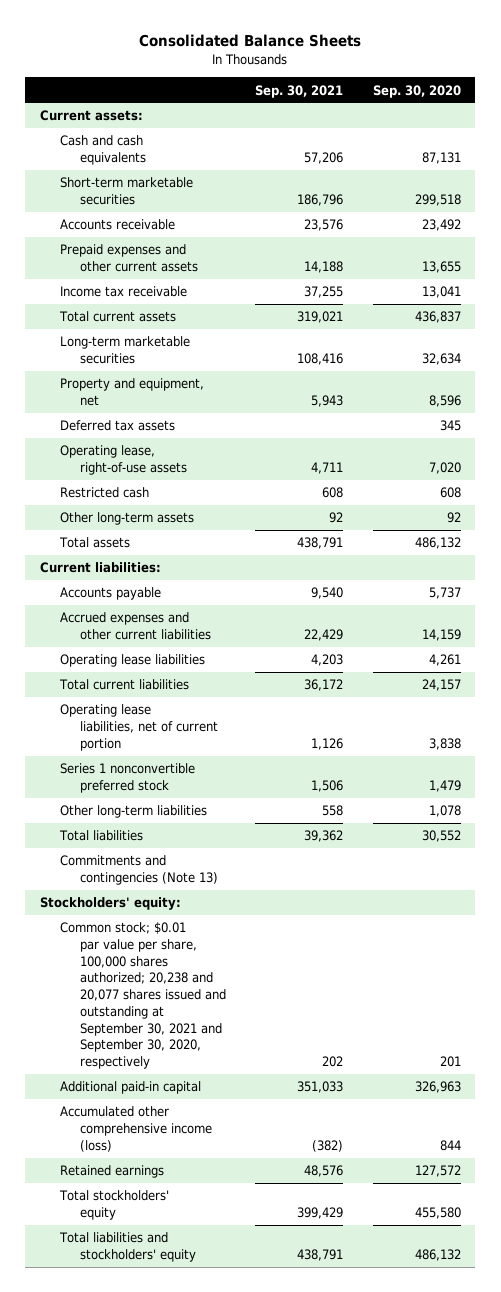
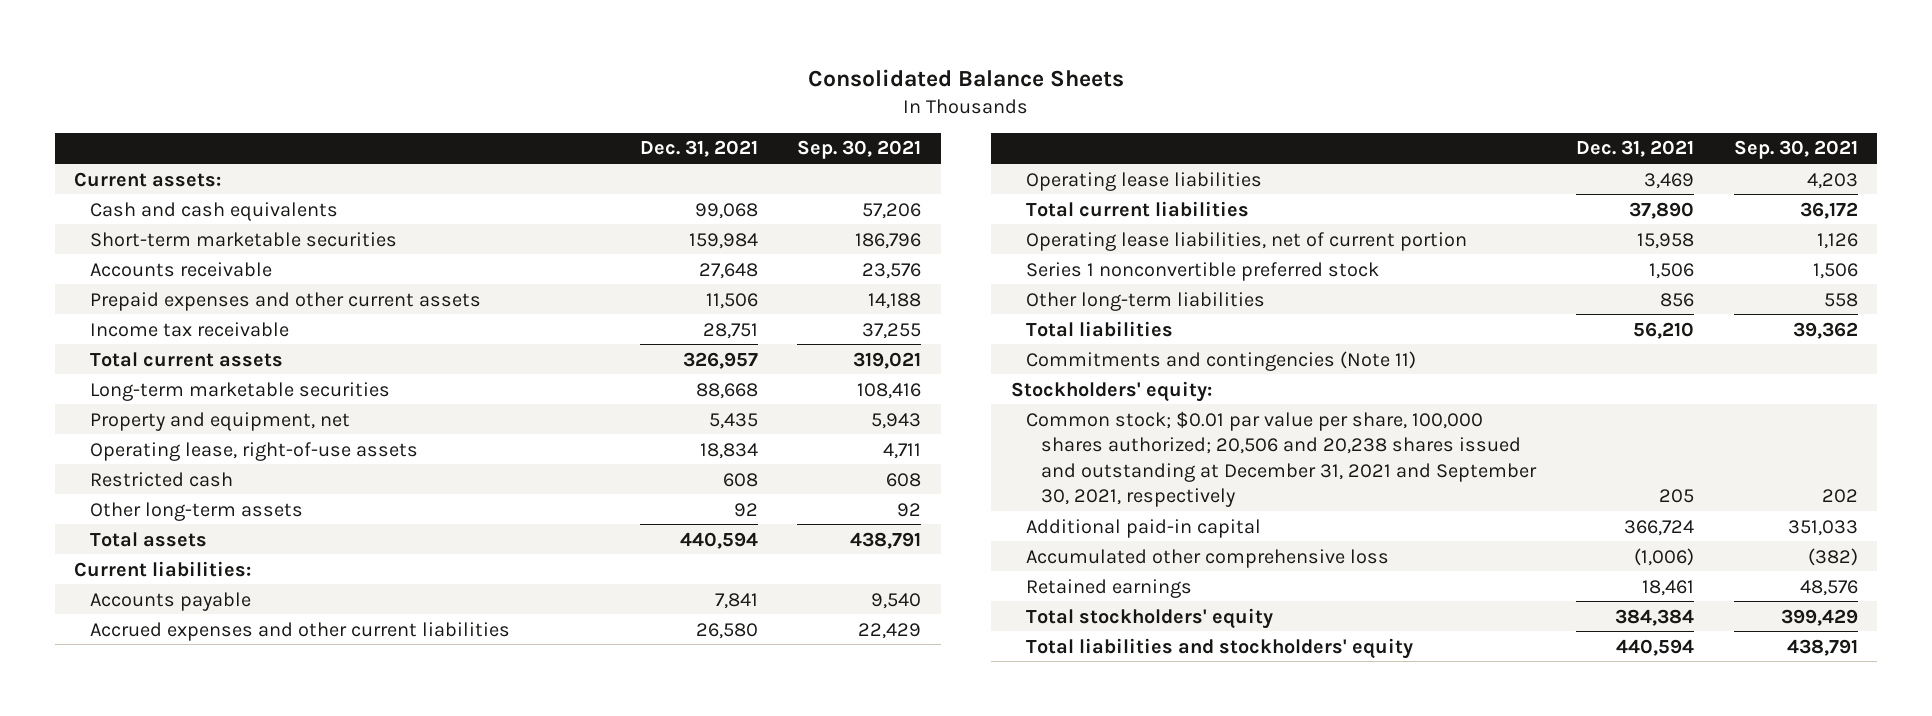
- | Sep. 30, 2021 | Sep. 30, 2020
+ | Dec. 31, 2021 | Sep. 30, 2021
- Deferred tax assets | | 345
- Commitments and contingencies (Note 13)
+ Commitments and contingencies (Note 11)
- Common stock; $0.01 par value per share, 100,000 shares authorized; 20,238 and 20,077 shares issued and outstanding at September 30, 2021 and September 30, 2020, respectively | 202 | 201
+ Common stock; $0.01 par value per share, 100,000 shares authorized; 20,506 and 20,238 shares issued and outstanding at December 31, 2021 and September 30, 2021, respectively | 205 | 202
- Accumulated other comprehensive income (loss) | (382) | 844
+ Accumulated other comprehensive loss | (1,006) | (382)

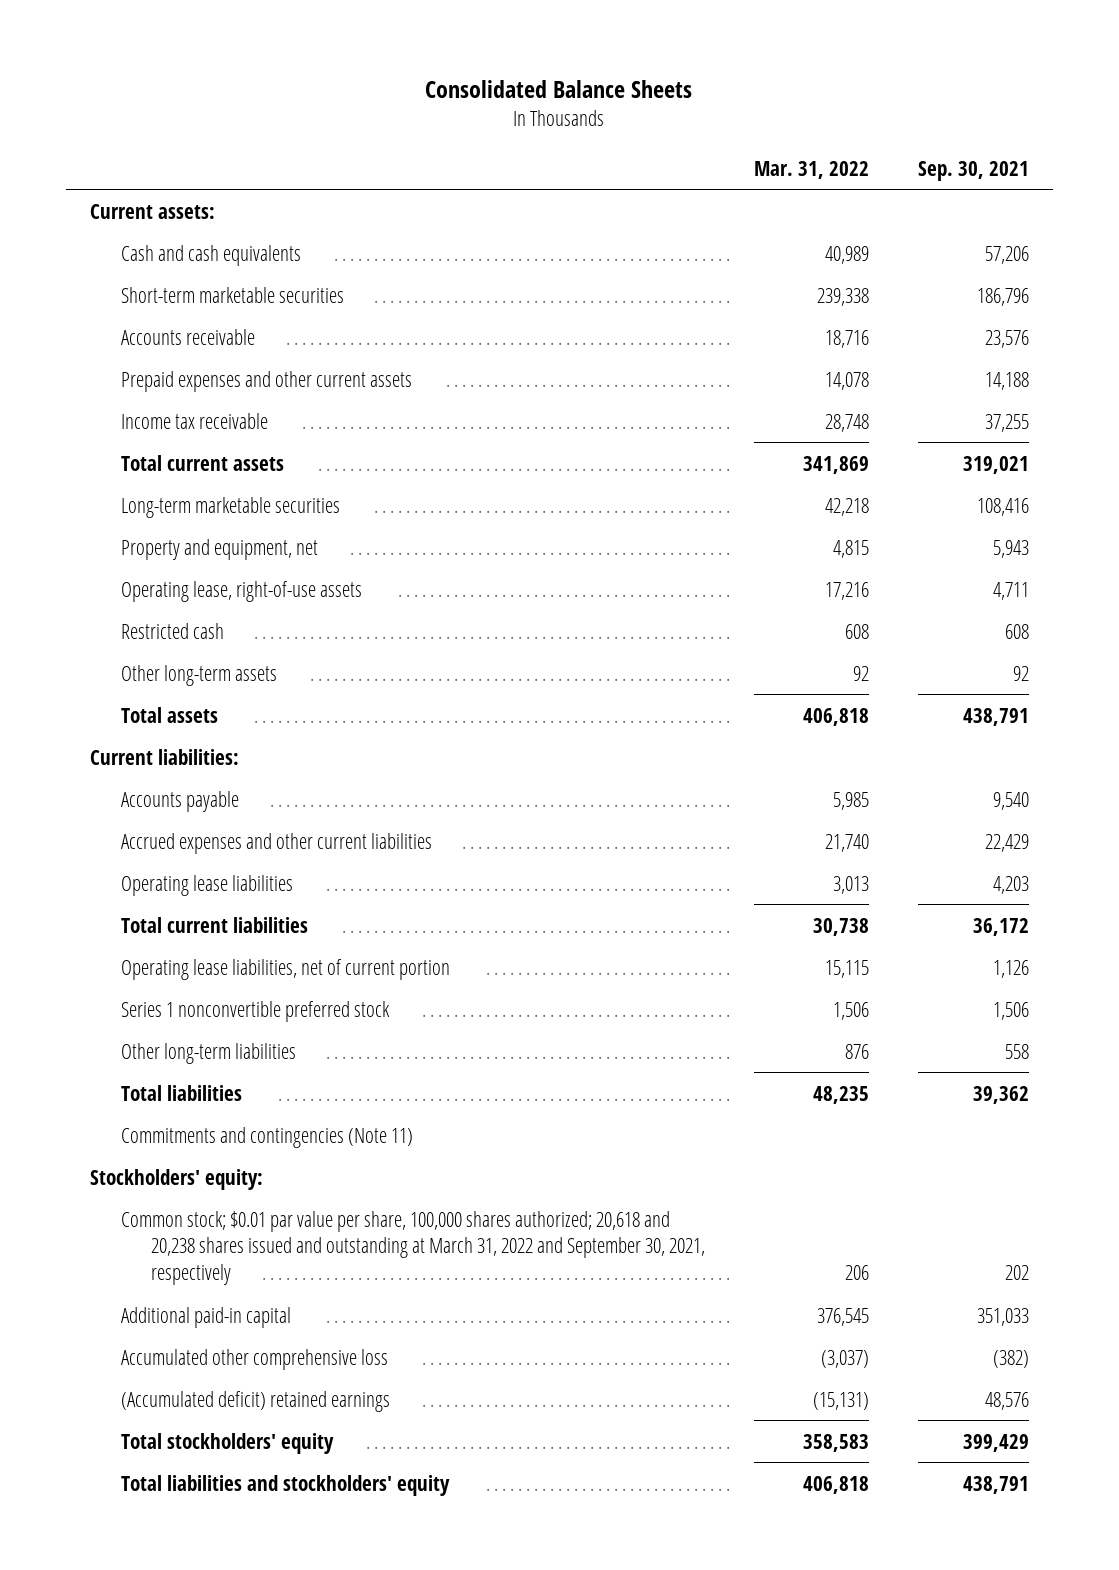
- | Dec. 31, 2021 | Sep. 30, 2021
+ | Mar. 31, 2022 | Sep. 30, 2021
- Common stock; $0.01 par value per share, 100,000 shares authorized; 20,506 and 20,238 shares issued and outstanding at December 31, 2021 and September 30, 2021, respectively | 205 | 202
+ Common stock; $0.01 par value per share, 100,000 shares authorized; 20,618 and 20,238 shares issued and outstanding at March 31, 2022 and September 30, 2021, respectively | 206 | 202
- Retained earnings | 18,461 | 48,576
+ (Accumulated deficit) retained earnings | (15,131) | 48,576

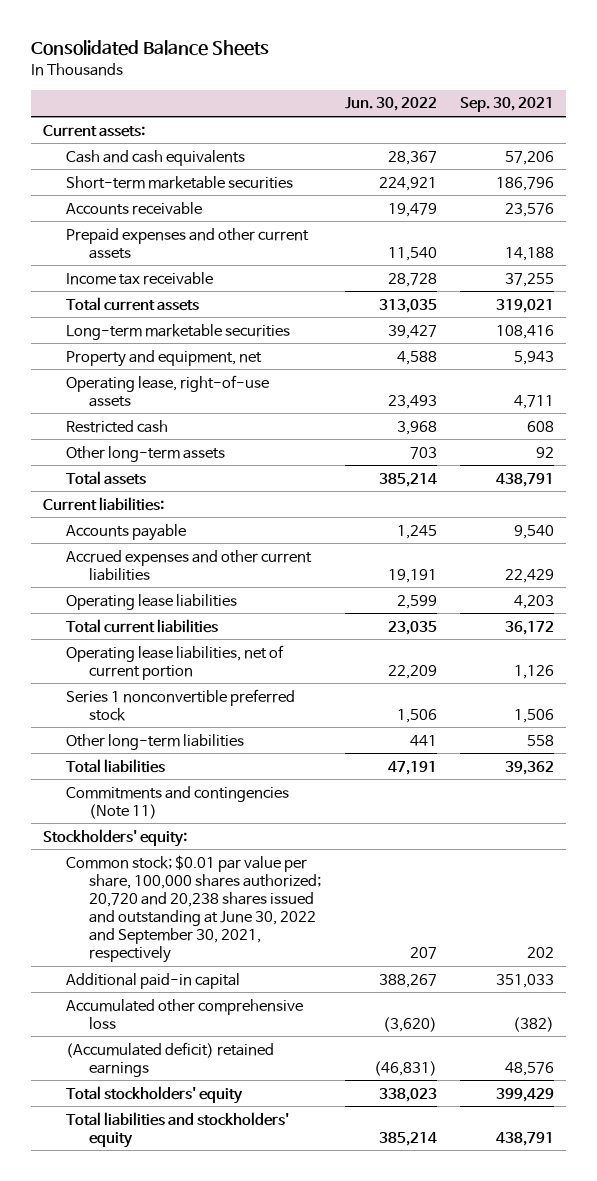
- | Mar. 31, 2022 | Sep. 30, 2021
+ | Jun. 30, 2022 | Sep. 30, 2021
- Common stock; $0.01 par value per share, 100,000 shares authorized; 20,618 and 20,238 shares issued and outstanding at March 31, 2022 and September 30, 2021, respectively | 206 | 202
+ Common stock; $0.01 par value per share, 100,000 shares authorized; 20,720 and 20,238 shares issued and outstanding at June 30, 2022 and September 30, 2021, respectively | 207 | 202

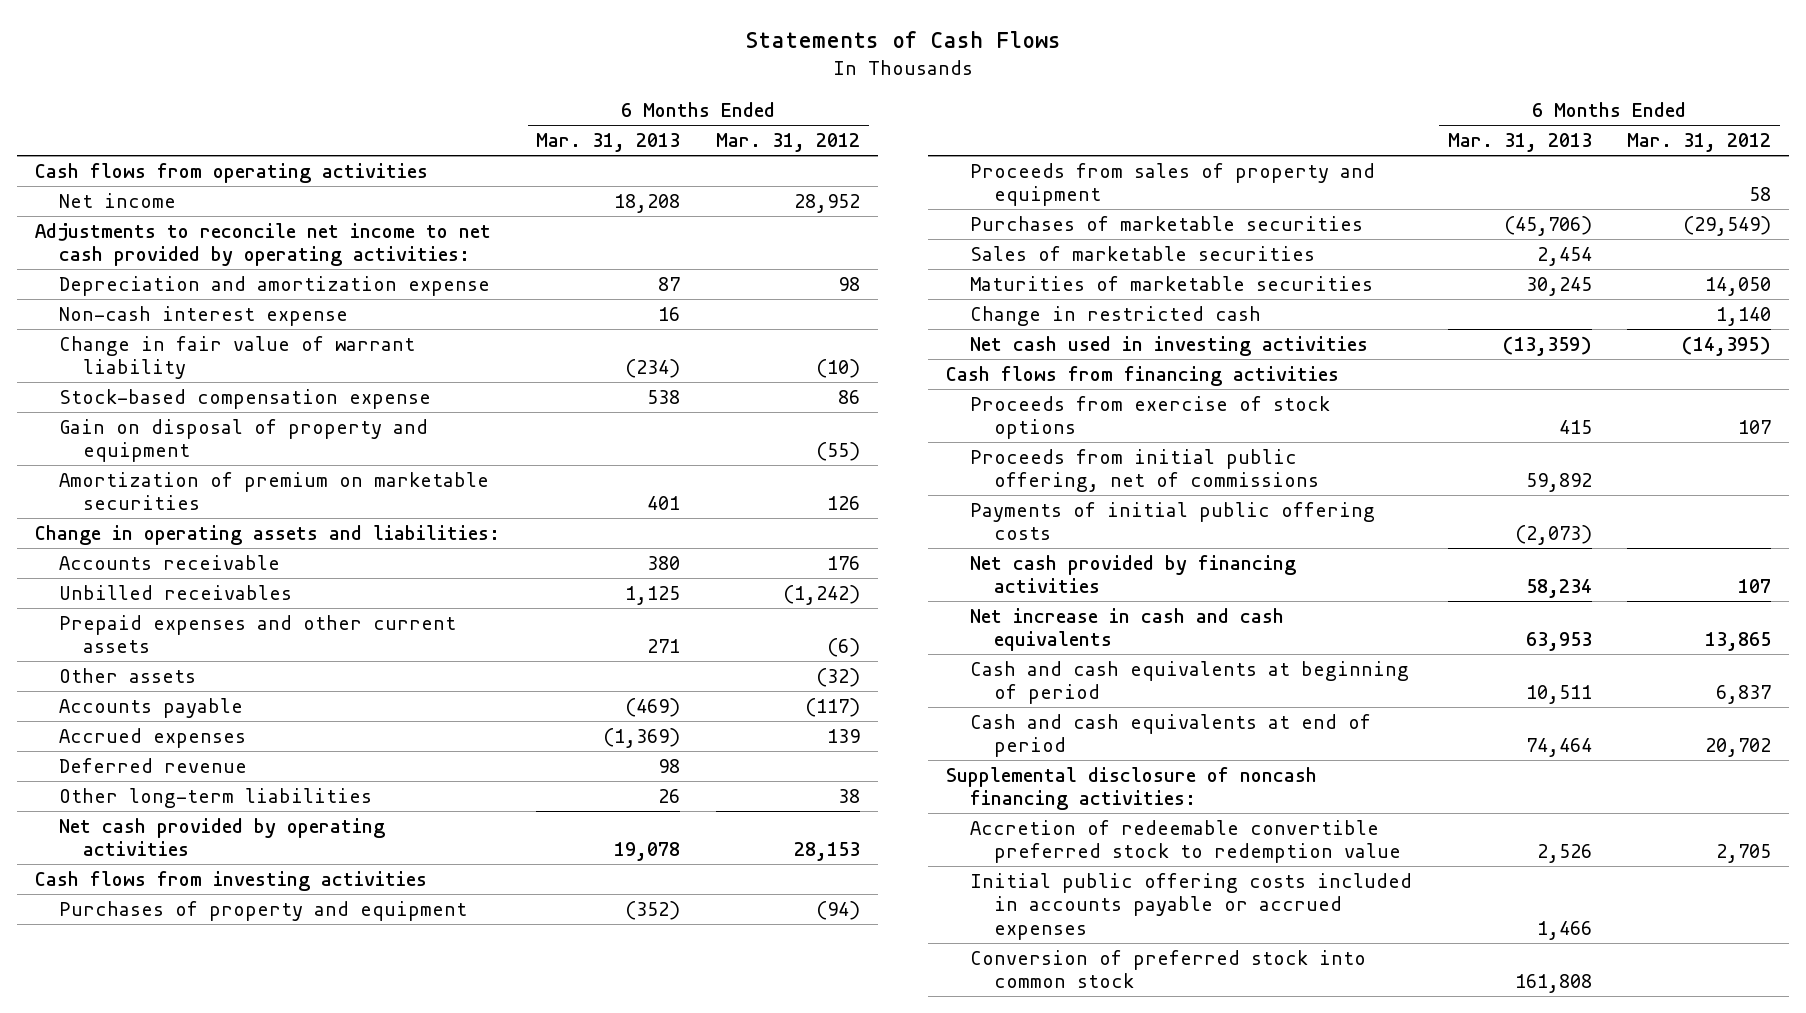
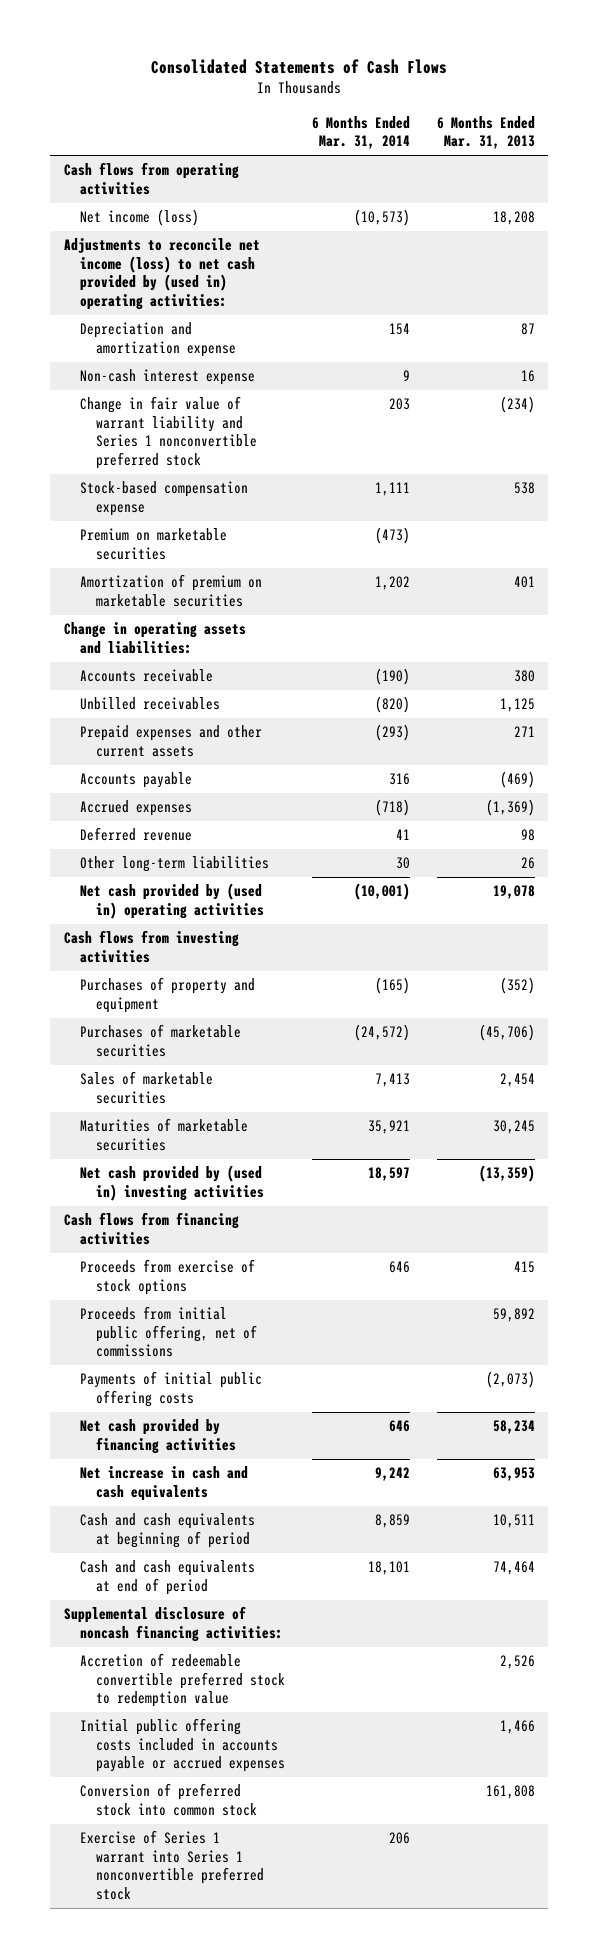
- Statements of Cash Flows
+ Consolidated Statements of Cash Flows
- | 6 Months Ended Mar. 31, 2013 | 6 Months Ended Mar. 31, 2012
+ | 6 Months Ended Mar. 31, 2014 | 6 Months Ended Mar. 31, 2013
- Net income | 18,208 | 28,952
- Adjustments to reconcile net income to net cash provided by operating activities:
+ Net income (loss) | (10,573) | 18,208
+ Adjustments to reconcile net income (loss) to net cash provided by (used in) operating activities:
- Change in fair value of warrant liability | (234) | (10)
+ Change in fair value of warrant liability and Series 1 nonconvertible preferred stock | 203 | (234)
- Gain on disposal of property and equipment | | (55)
+ Premium on marketable securities | (473) |
- Other assets | | (32)
- Net cash provided by operating activities | 19,078 | 28,153
+ Net cash provided by (used in) operating activities | (10,001) | 19,078
- Proceeds from sales of property and equipment | | 58
- Change in restricted cash | | 1,140
- Net cash used in investing activities | (13,359) | (14,395)
+ Net cash provided by (used in) investing activities | 18,597 | (13,359)
+ Exercise of Series 1 warrant into Series 1 nonconvertible preferred stock | 206 |

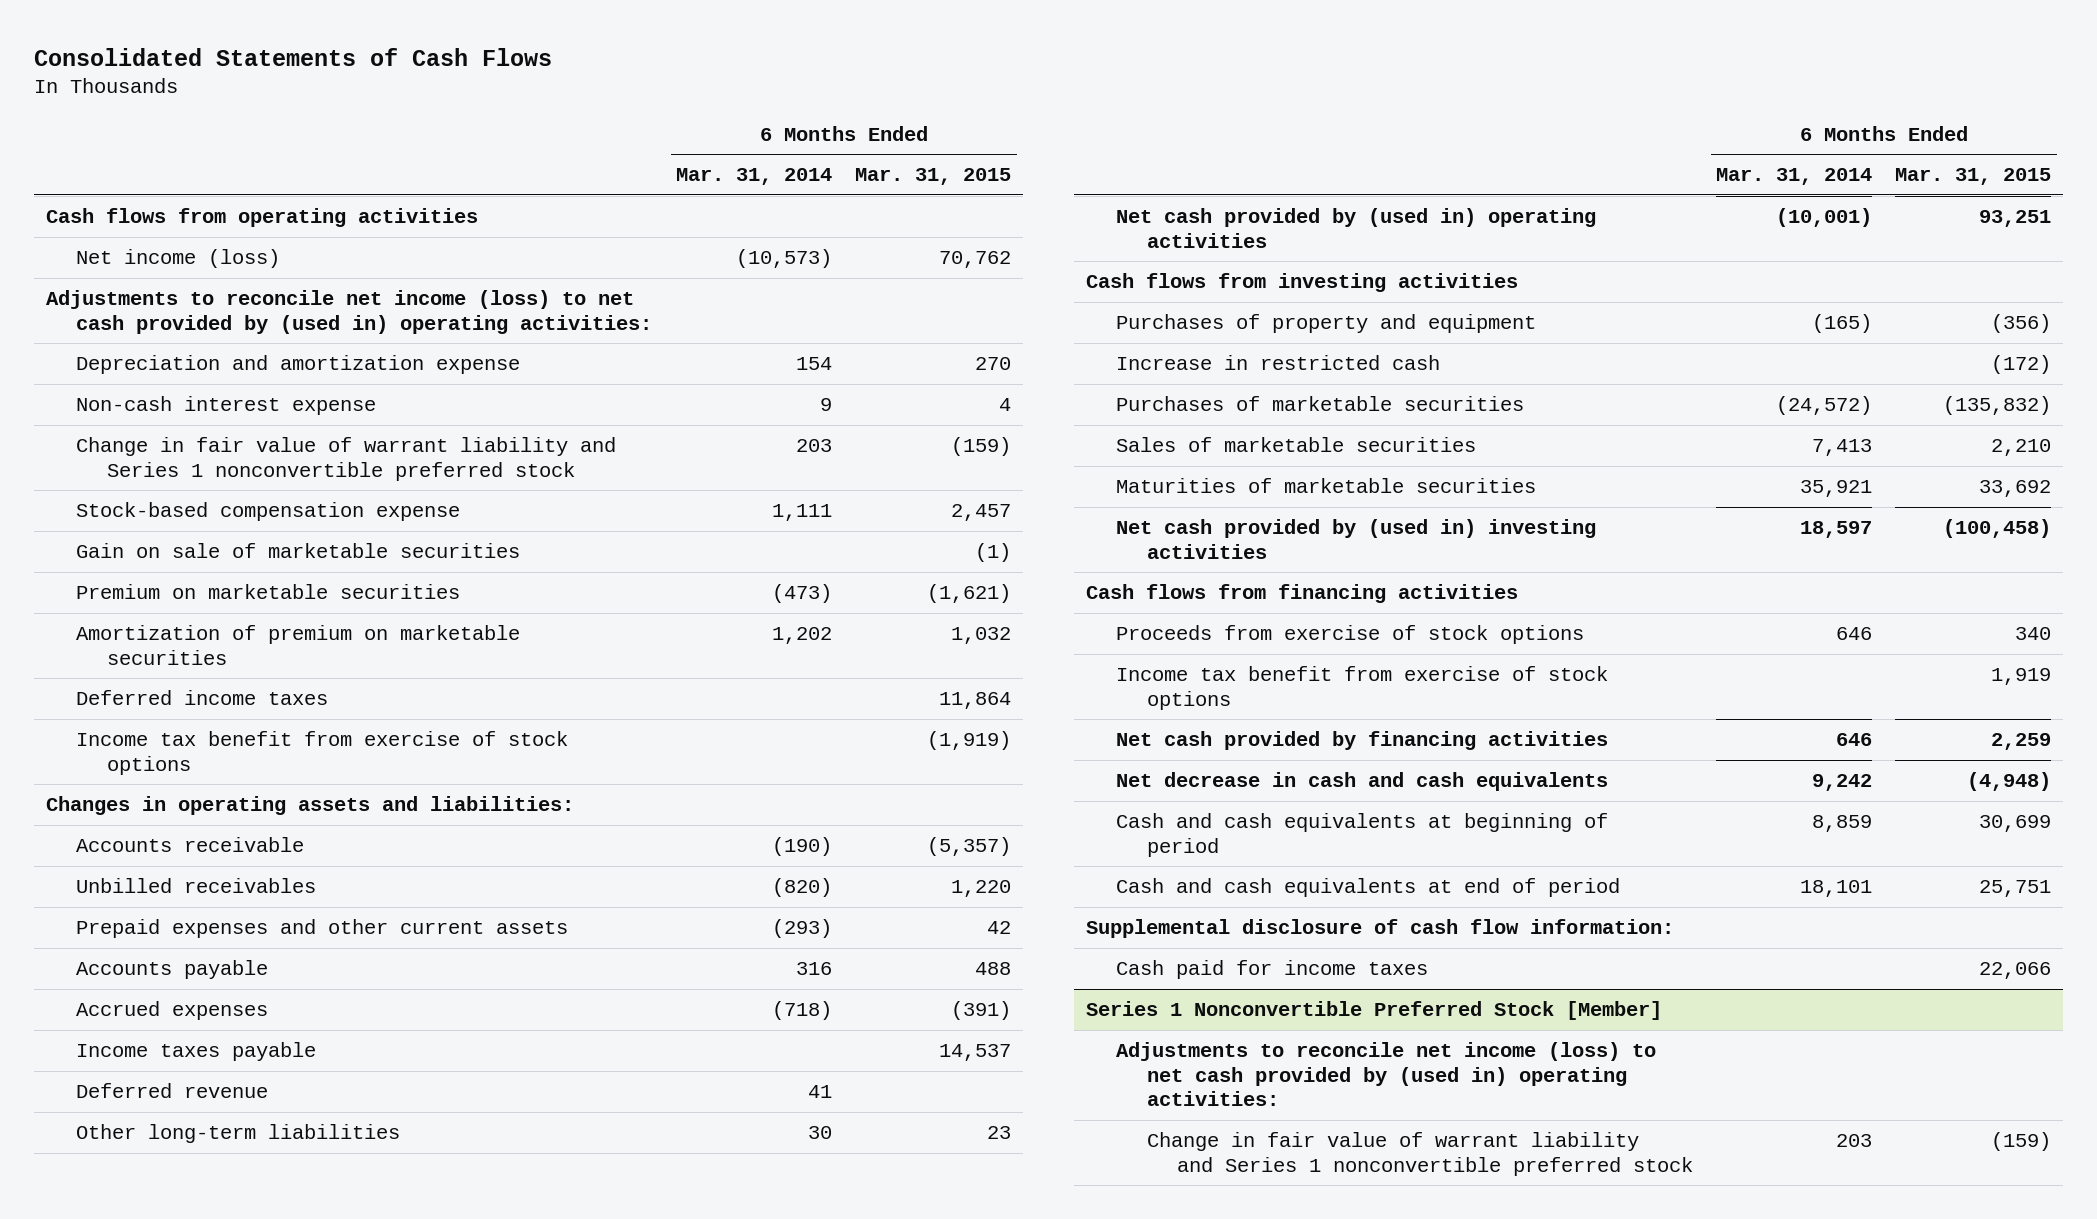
- | 6 Months Ended Mar. 31, 2014 | 6 Months Ended Mar. 31, 2013
+ | 6 Months Ended Mar. 31, 2014 | 6 Months Ended Mar. 31, 2015
+ Gain on sale of marketable securities | | (1)
- Change in operating assets and liabilities:
+ Deferred income taxes | | 11,864
+ Income tax benefit from exercise of stock options | | (1,919)
+ Changes in operating assets and liabilities:
+ Income taxes payable | | 14,537
+ Increase in restricted cash | | (172)
- Proceeds from initial public offering, net of commissions | | 59,892
- Payments of initial public offering costs | | (2,073)
+ Income tax benefit from exercise of stock options | | 1,919
- Net increase in cash and cash equivalents | 9,242 | 63,953
+ Net decrease in cash and cash equivalents | 9,242 | (4,948)
- Supplemental disclosure of noncash financing activities:
- Accretion of redeemable convertible preferred stock to redemption value | | 2,526
- Initial public offering costs included in accounts payable or accrued expenses | | 1,466
- Conversion of preferred stock into common stock | | 161,808
- Exercise of Series 1 warrant into Series 1 nonconvertible preferred stock | 206 |
+ Supplemental disclosure of cash flow information:
+ Cash paid for income taxes | | 22,066
+ Series 1 Nonconvertible Preferred Stock [Member]
+ Adjustments to reconcile net income (loss) to net cash provided by (used in) operating activities:
+ Change in fair value of warrant liability and Series 1 nonconvertible preferred stock | 203 | (159)

